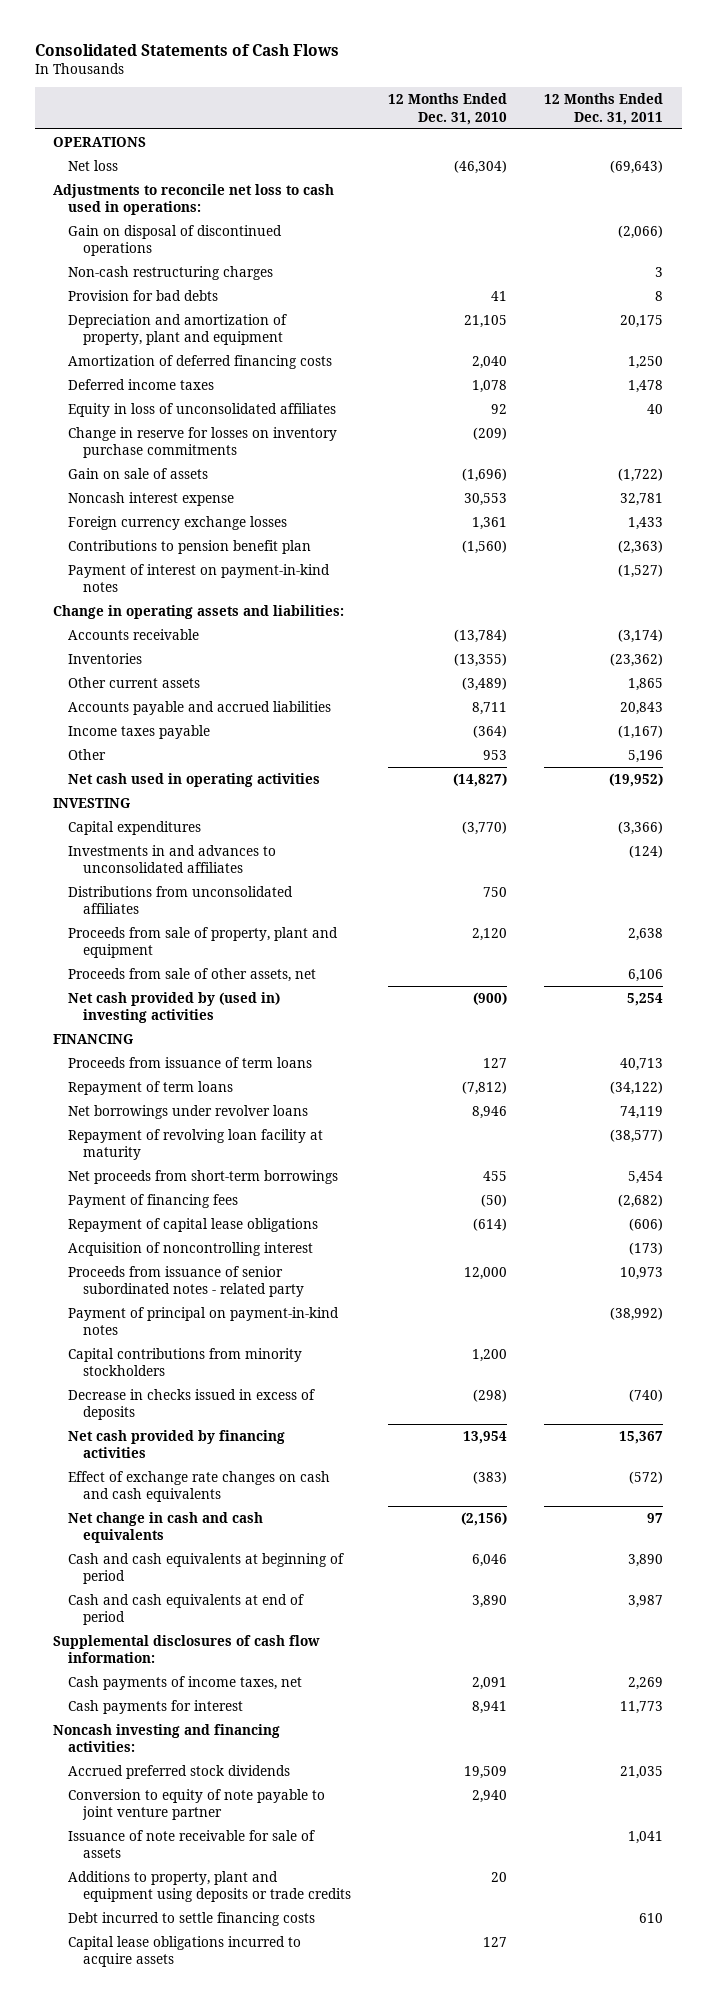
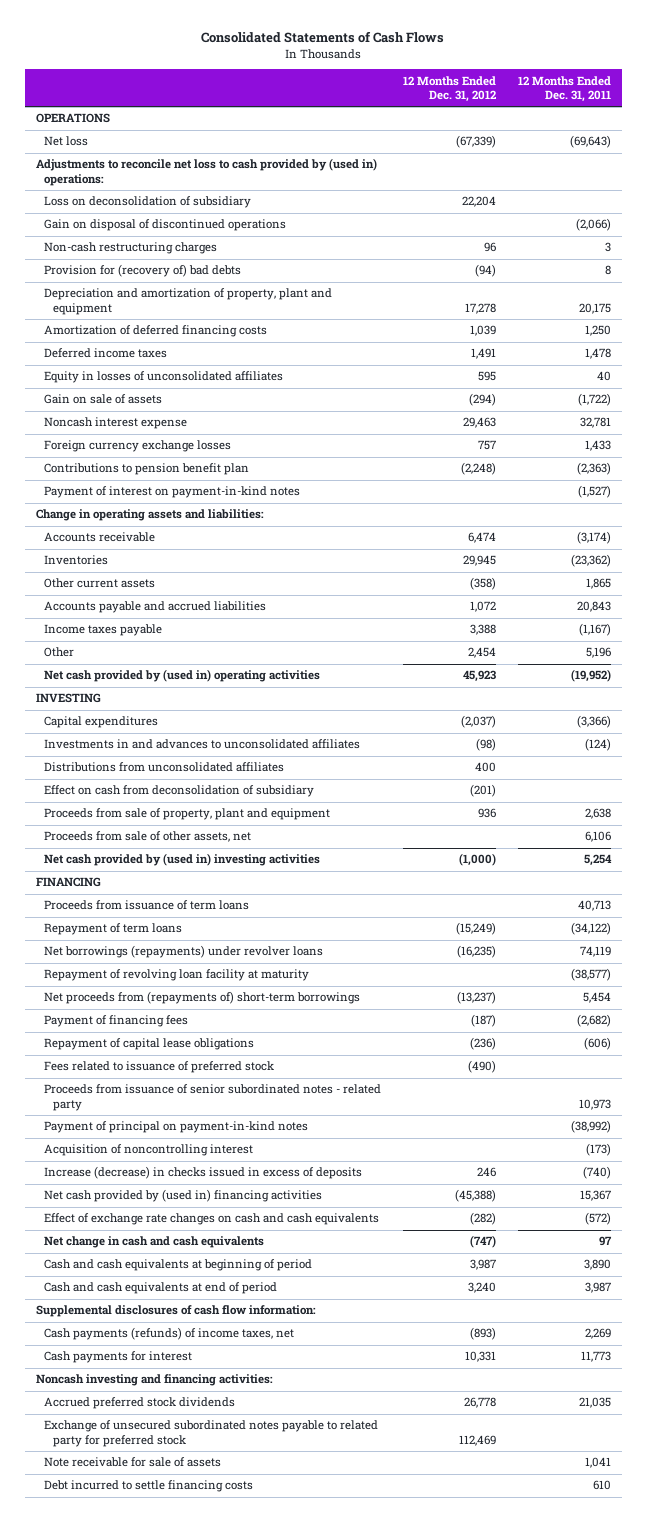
- | 12 Months Ended Dec. 31, 2010 | 12 Months Ended Dec. 31, 2011
+ | 12 Months Ended Dec. 31, 2012 | 12 Months Ended Dec. 31, 2011
- Adjustments to reconcile net loss to cash used in operations:
+ Adjustments to reconcile net loss to cash provided by (used in) operations:
+ Loss on deconsolidation of subsidiary | 22,204 |
- Provision for bad debts | 41 | 8
+ Provision for (recovery of) bad debts | (94) | 8
- Equity in loss of unconsolidated affiliates | 92 | 40
- Change in reserve for losses on inventory purchase commitments | (209) |
+ Equity in losses of unconsolidated affiliates | 595 | 40
- Net cash used in operating activities | (14,827) | (19,952)
+ Net cash provided by (used in) operating activities | 45,923 | (19,952)
+ Effect on cash from deconsolidation of subsidiary | (201) |
- Net borrowings under revolver loans | 8,946 | 74,119
+ Net borrowings (repayments) under revolver loans | (16,235) | 74,119
- Net proceeds from short-term borrowings | 455 | 5,454
+ Net proceeds from (repayments of) short-term borrowings | (13,237) | 5,454
+ Fees related to issuance of preferred stock | (490) |
- Capital contributions from minority stockholders | 1,200 |
- Decrease in checks issued in excess of deposits | (298) | (740)
- Net cash provided by financing activities | 13,954 | 15,367
moved down: Acquisition of noncontrolling interest | | (173)
+ Increase (decrease) in checks issued in excess of deposits | 246 | (740)
+ Net cash provided by (used in) financing activities | (45,388) | 15,367
- Cash payments of income taxes, net | 2,091 | 2,269
+ Cash payments (refunds) of income taxes, net | (893) | 2,269
- Conversion to equity of note payable to joint venture partner | 2,940 |
- Issuance of note receivable for sale of assets | | 1,041
- Additions to property, plant and equipment using deposits or trade credits | 20 |
+ Exchange of unsecured subordinated notes payable to related party for preferred stock | 112,469 |
+ Note receivable for sale of assets | | 1,041
- Capital lease obligations incurred to acquire assets | 127 |

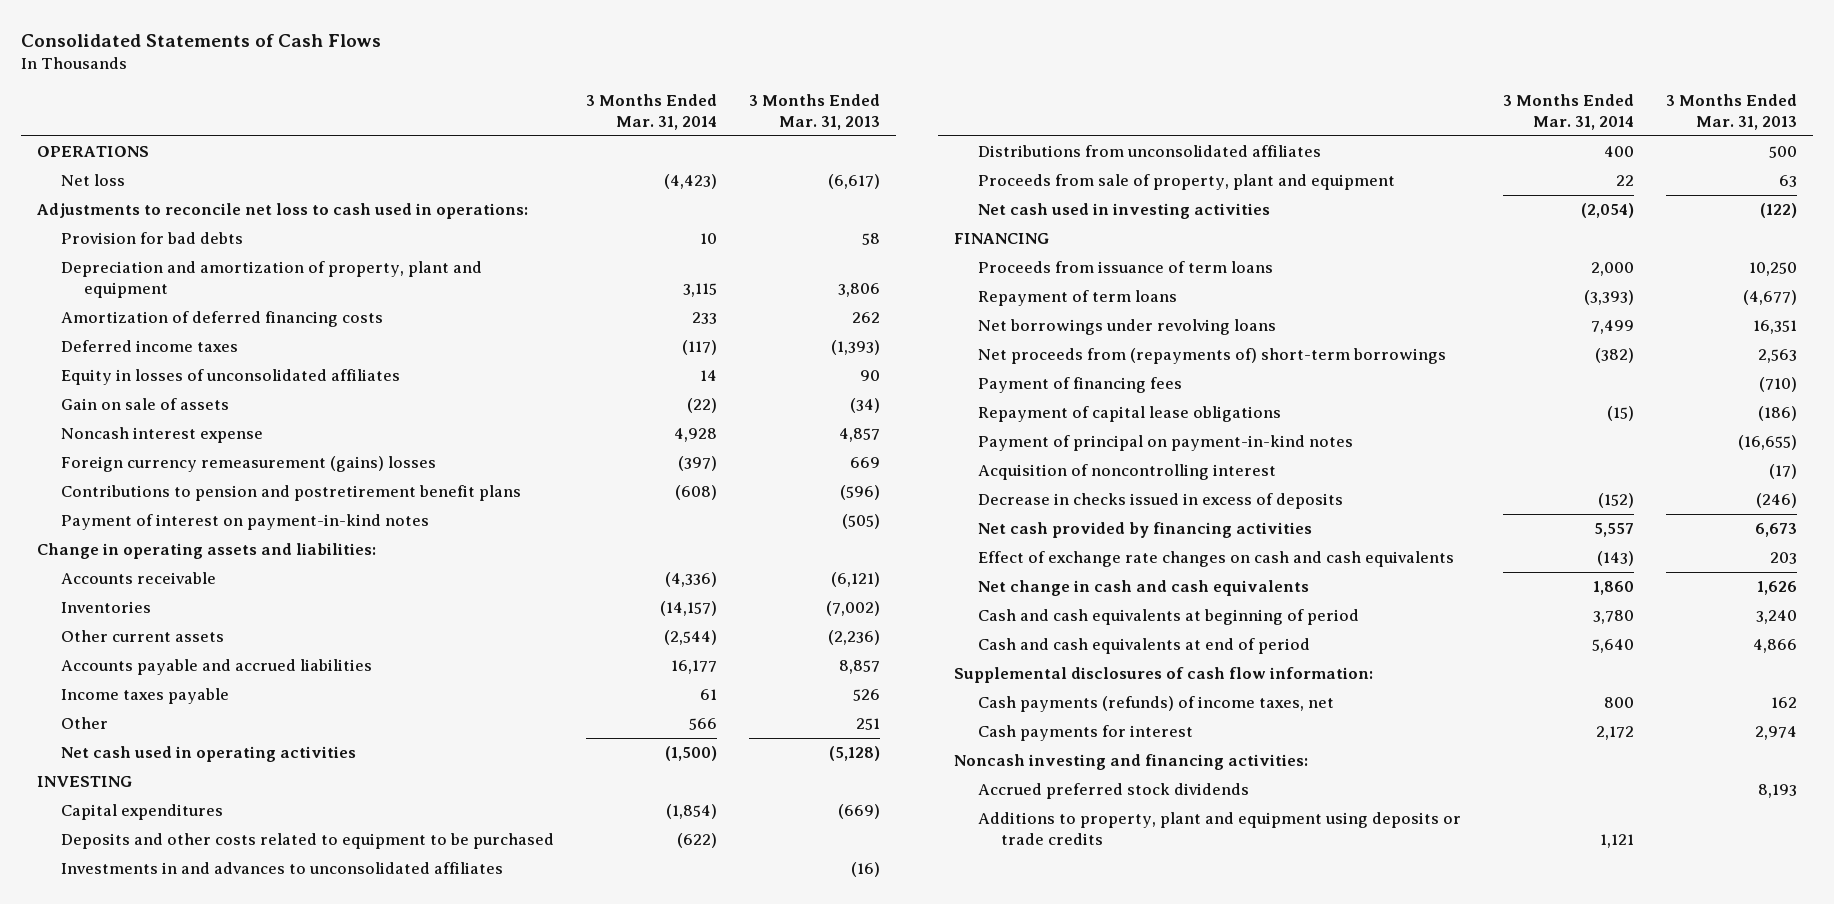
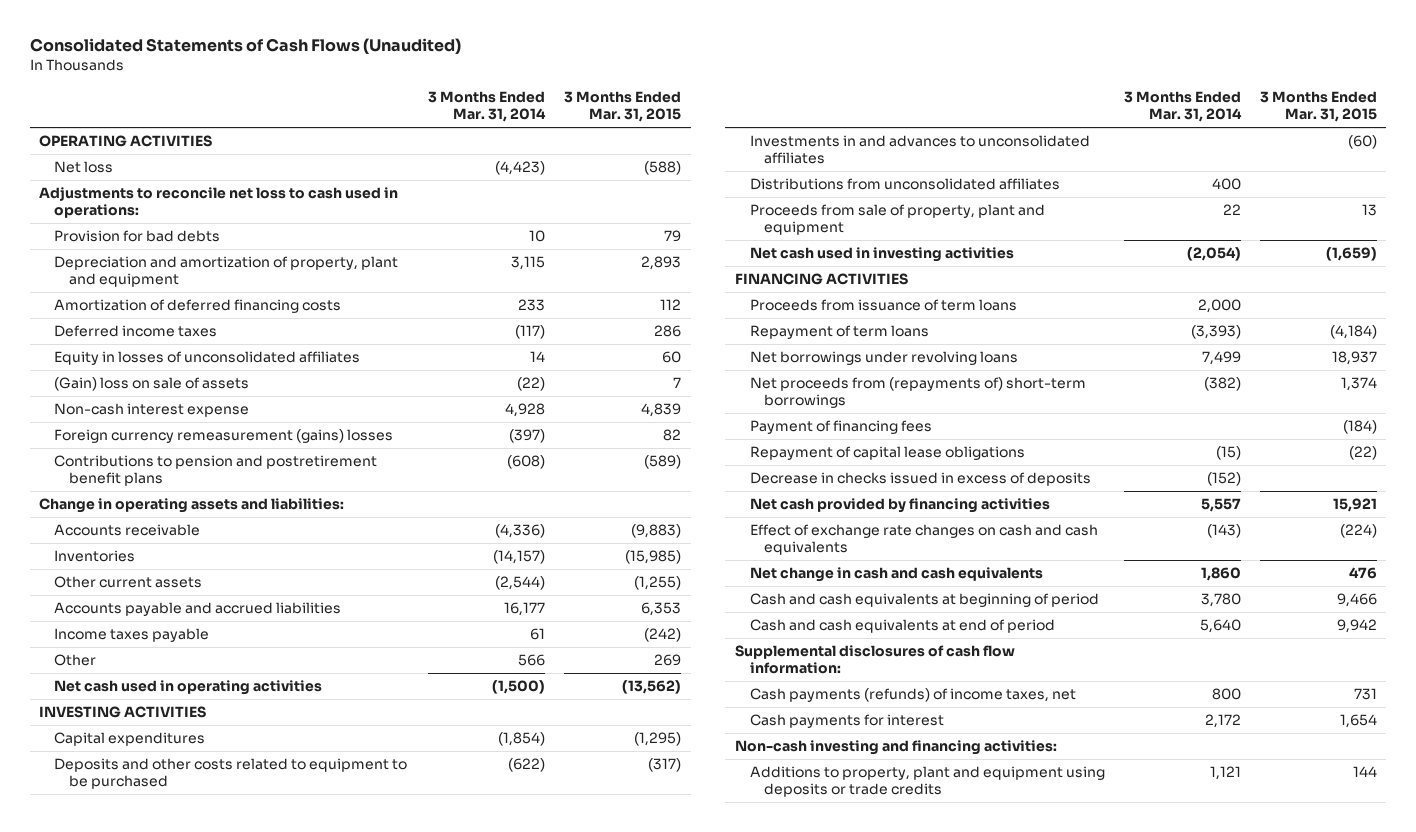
- Consolidated Statements of Cash Flows
+ Consolidated Statements of Cash Flows (Unaudited)
- | 3 Months Ended Mar. 31, 2014 | 3 Months Ended Mar. 31, 2013
+ | 3 Months Ended Mar. 31, 2014 | 3 Months Ended Mar. 31, 2015
- OPERATIONS
+ OPERATING ACTIVITIES
- Gain on sale of assets | (22) | (34)
- Noncash interest expense | 4,928 | 4,857
+ (Gain) loss on sale of assets | (22) | 7
+ Non-cash interest expense | 4,928 | 4,839
- Payment of interest on payment-in-kind notes | | (505)
- INVESTING
+ INVESTING ACTIVITIES
- FINANCING
+ FINANCING ACTIVITIES
- Payment of principal on payment-in-kind notes | | (16,655)
- Acquisition of noncontrolling interest | | (17)
- Noncash investing and financing activities:
- Accrued preferred stock dividends | | 8,193
+ Non-cash investing and financing activities:

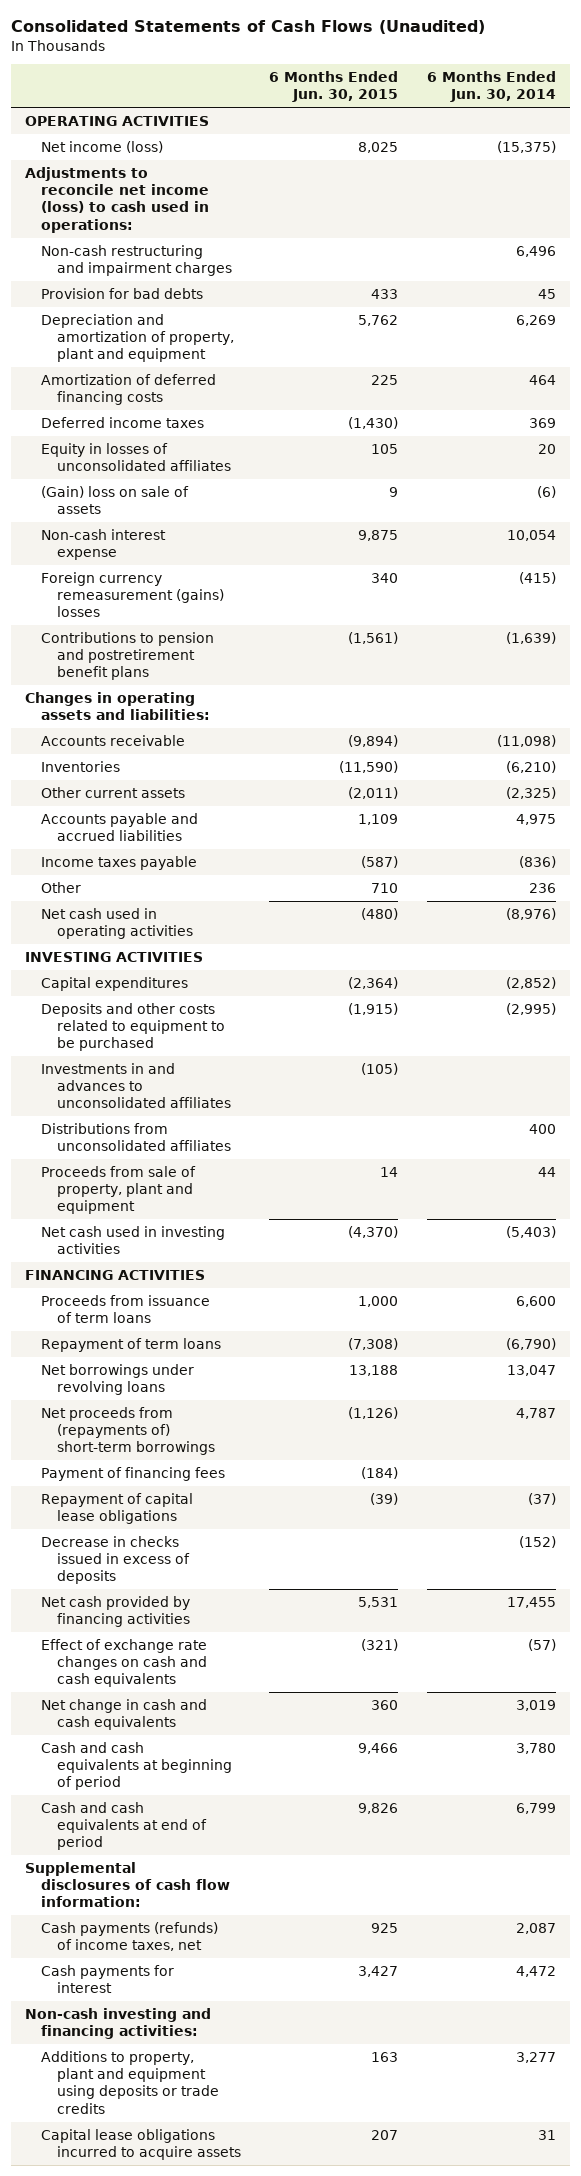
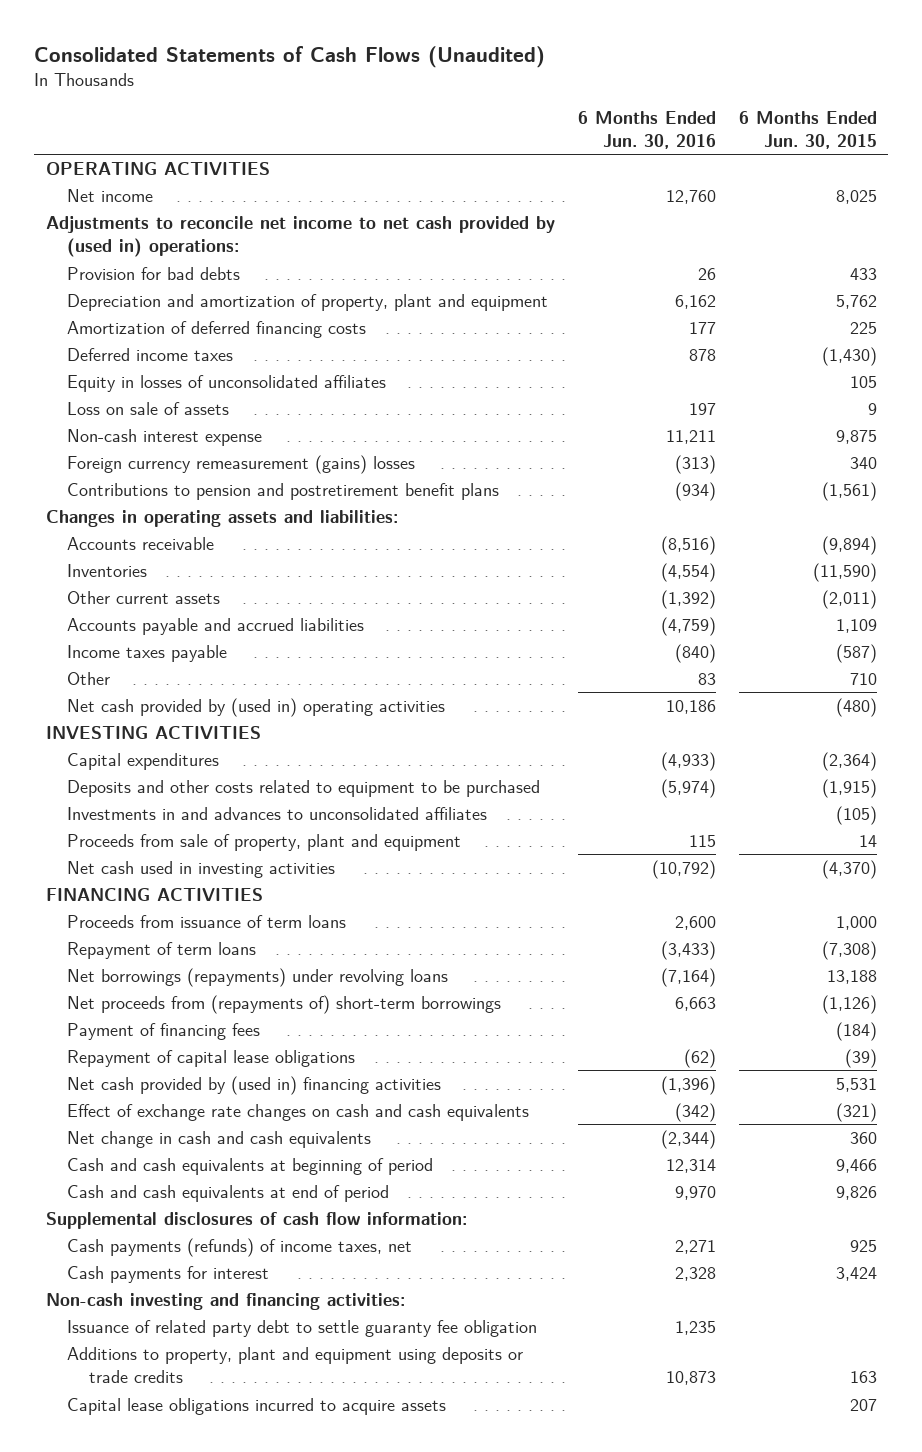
- | 6 Months Ended Jun. 30, 2015 | 6 Months Ended Jun. 30, 2014
+ | 6 Months Ended Jun. 30, 2016 | 6 Months Ended Jun. 30, 2015
- Net income (loss) | 8,025 | (15,375)
- Adjustments to reconcile net income (loss) to cash used in operations:
- Non-cash restructuring and impairment charges | | 6,496
+ Net income | 12,760 | 8,025
+ Adjustments to reconcile net income to net cash provided by (used in) operations:
- (Gain) loss on sale of assets | 9 | (6)
+ Loss on sale of assets | 197 | 9
- Net cash used in operating activities | (480) | (8,976)
+ Net cash provided by (used in) operating activities | 10,186 | (480)
- Distributions from unconsolidated affiliates | | 400
- Net borrowings under revolving loans | 13,188 | 13,047
+ Net borrowings (repayments) under revolving loans | (7,164) | 13,188
- Decrease in checks issued in excess of deposits | | (152)
- Net cash provided by financing activities | 5,531 | 17,455
+ Net cash provided by (used in) financing activities | (1,396) | 5,531
- Cash payments for interest | 3,427 | 4,472
+ Cash payments for interest | 2,328 | 3,424
+ Issuance of related party debt to settle guaranty fee obligation | 1,235 |

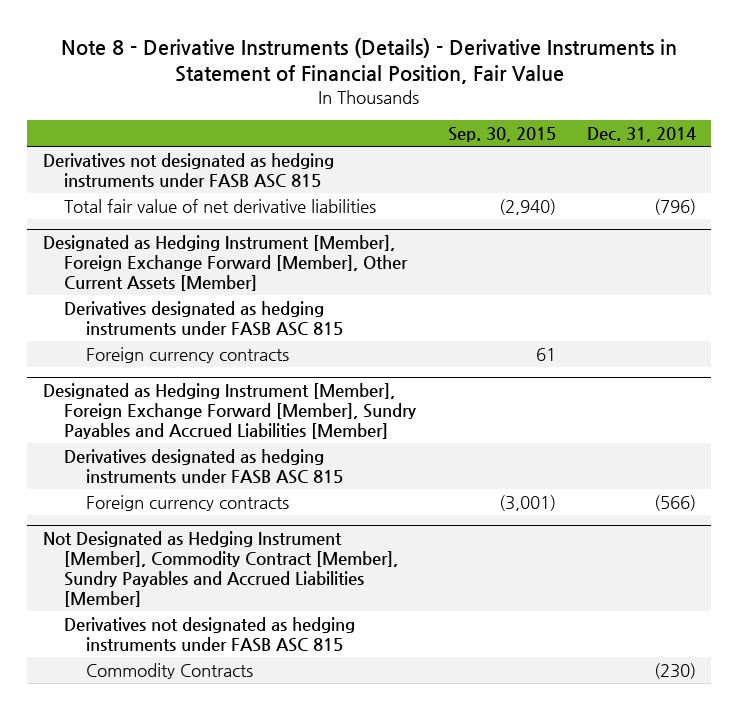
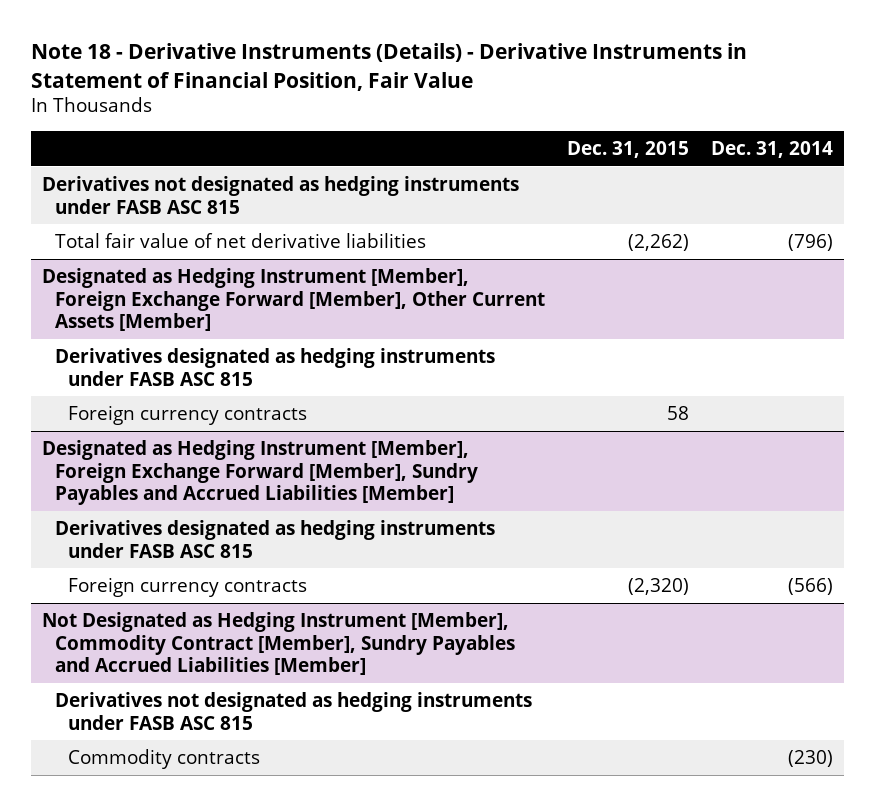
- Note 8 - Derivative Instruments (Details) - Derivative Instruments in Statement of Financial Position, Fair Value
+ Note 18 - Derivative Instruments (Details) - Derivative Instruments in Statement of Financial Position, Fair Value
- | Sep. 30, 2015 | Dec. 31, 2014
+ | Dec. 31, 2015 | Dec. 31, 2014
@ Not Designated as Hedging Instrument [Member], Commodity Contract [Member], Sundry Payables and Accrued Liabilities [Member]
- Commodity Contracts | | (230)
+ Commodity contracts | | (230)

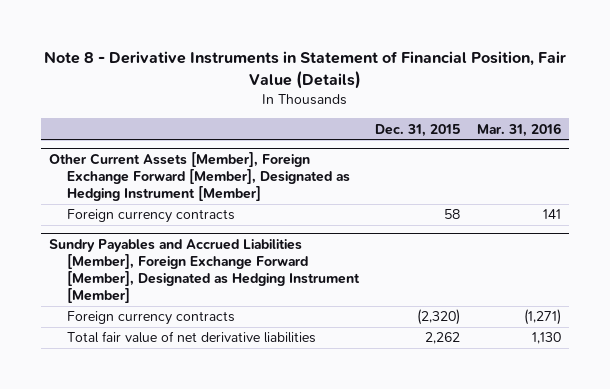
- Note 18 - Derivative Instruments (Details) - Derivative Instruments in Statement of Financial Position, Fair Value
+ Note 8 - Derivative Instruments in Statement of Financial Position, Fair Value (Details)
- | Dec. 31, 2015 | Dec. 31, 2014
+ | Dec. 31, 2015 | Mar. 31, 2016
- Derivatives not designated as hedging instruments under FASB ASC 815
- Total fair value of net derivative liabilities | (2,262) | (796)
- Designated as Hedging Instrument [Member], Foreign Exchange Forward [Member], Other Current Assets [Member]
- Derivatives designated as hedging instruments under FASB ASC 815
+ Other Current Assets [Member], Foreign Exchange Forward [Member], Designated as Hedging Instrument [Member]
- Designated as Hedging Instrument [Member], Foreign Exchange Forward [Member], Sundry Payables and Accrued Liabilities [Member]
- Derivatives designated as hedging instruments under FASB ASC 815
+ Sundry Payables and Accrued Liabilities [Member], Foreign Exchange Forward [Member], Designated as Hedging Instrument [Member]
- Not Designated as Hedging Instrument [Member], Commodity Contract [Member], Sundry Payables and Accrued Liabilities [Member]
- Derivatives not designated as hedging instruments under FASB ASC 815
- Commodity contracts | | (230)
+ Total fair value of net derivative liabilities | 2,262 | 1,130

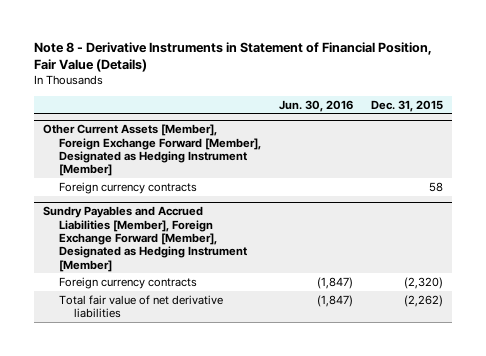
- | Dec. 31, 2015 | Mar. 31, 2016
+ | Jun. 30, 2016 | Dec. 31, 2015
@ Sundry Payables and Accrued Liabilities [Member], Foreign Exchange Forward [Member], Designated as Hedging Instrument [Member]
- Total fair value of net derivative liabilities | 2,262 | 1,130
+ Total fair value of net derivative liabilities | (1,847) | (2,262)

